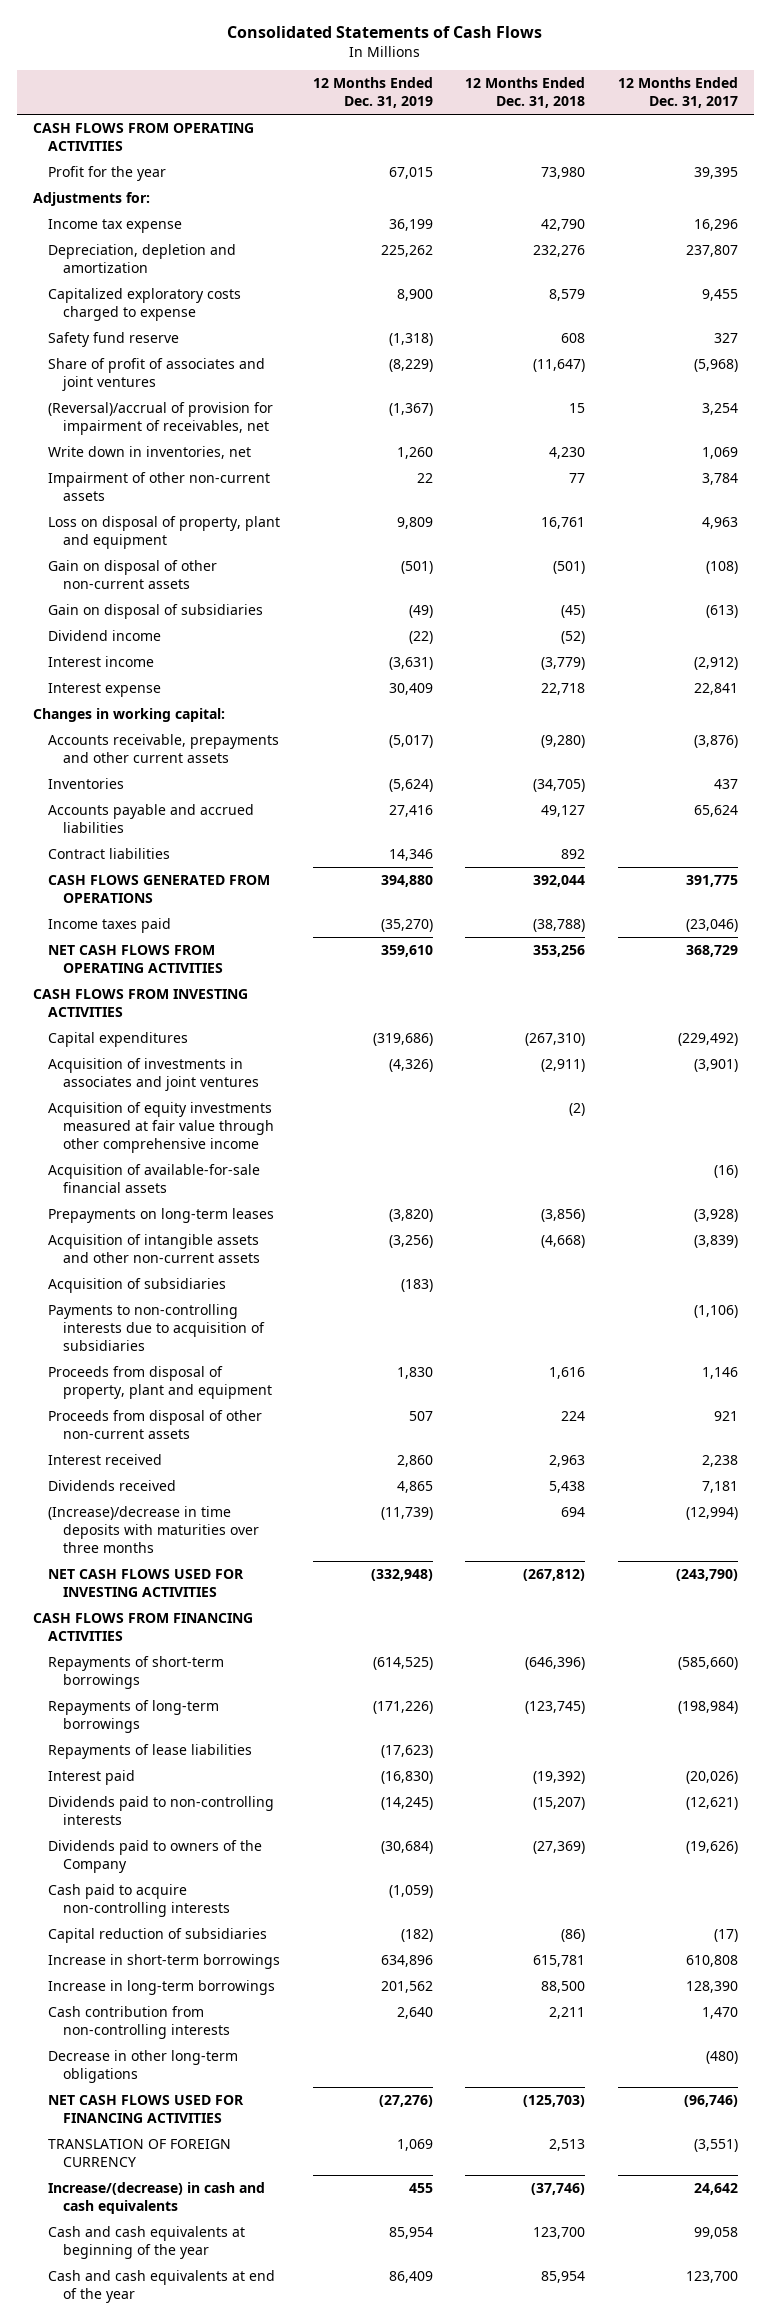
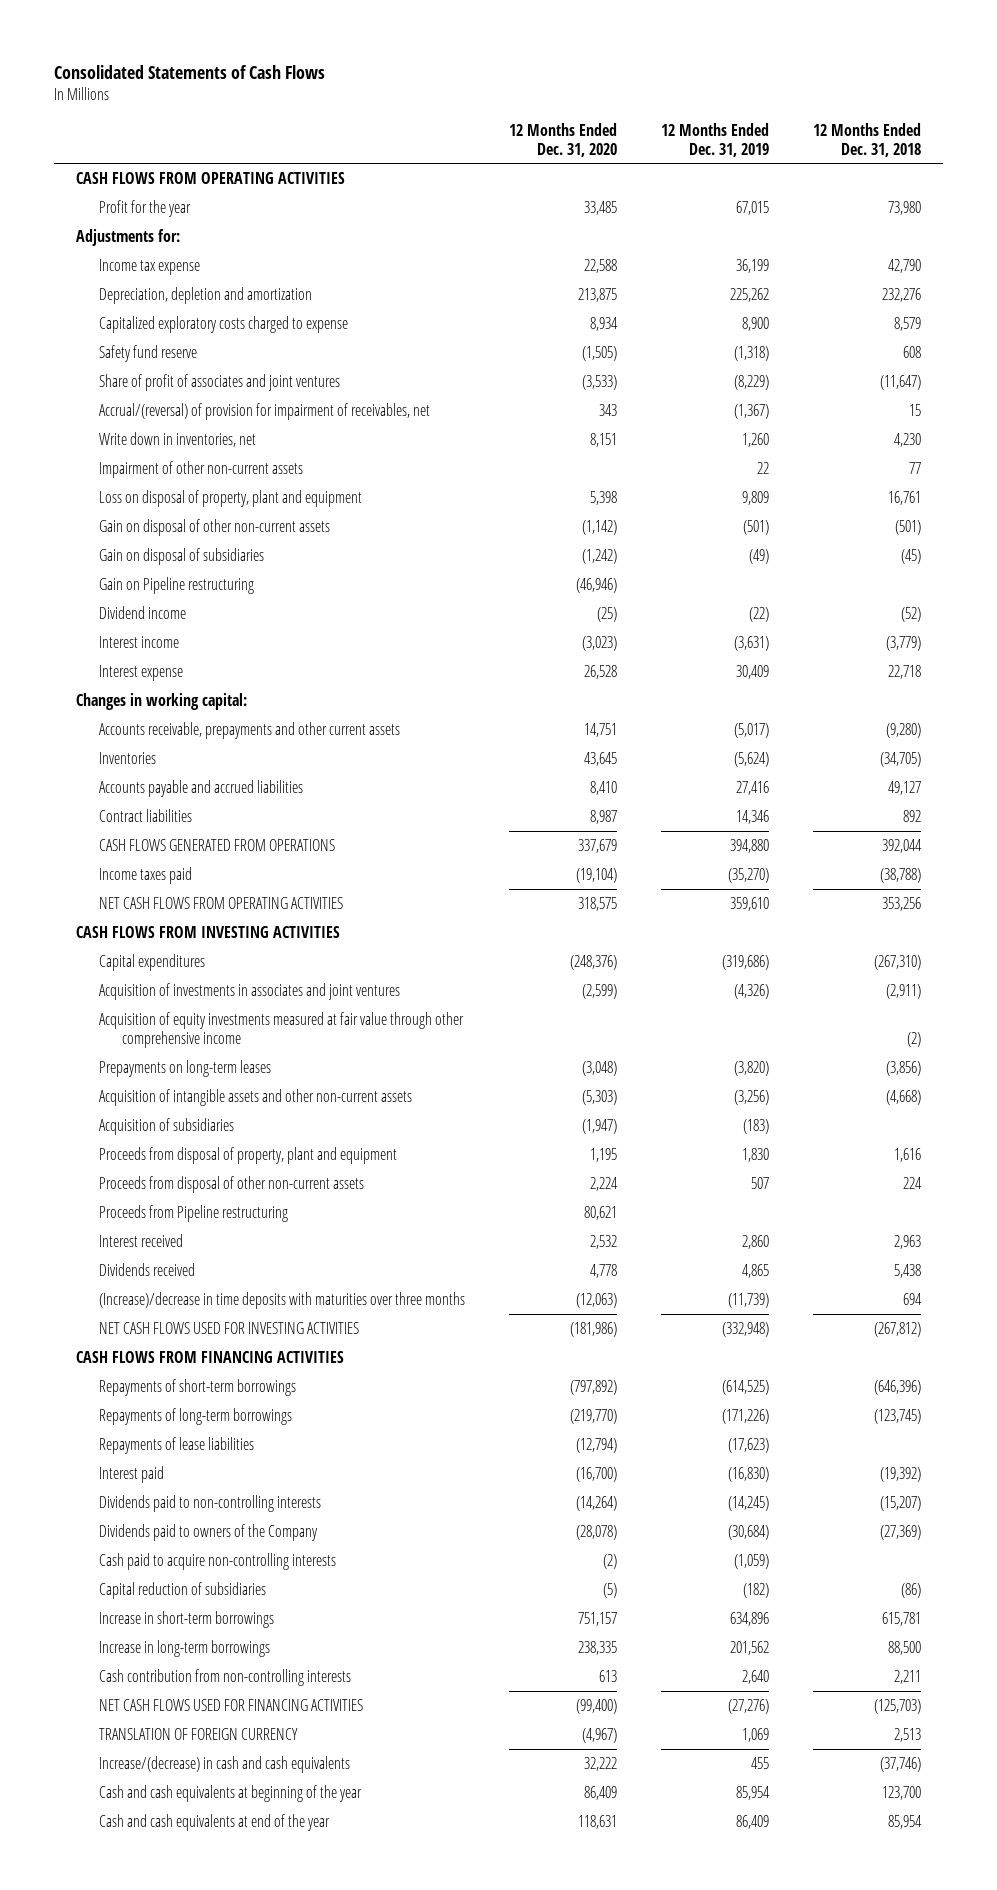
- | 12 Months Ended Dec. 31, 2019 | 12 Months Ended Dec. 31, 2018 | 12 Months Ended Dec. 31, 2017
+ | 12 Months Ended Dec. 31, 2020 | 12 Months Ended Dec. 31, 2019 | 12 Months Ended Dec. 31, 2018
- (Reversal)/accrual of provision for impairment of receivables, net | (1,367) | 15 | 3,254
+ Accrual/(reversal) of provision for impairment of receivables, net | 343 | (1,367) | 15
+ Gain on Pipeline restructuring | (46,946) | |
- Acquisition of available-for-sale financial assets | | | (16)
- Payments to non-controlling interests due to acquisition of subsidiaries | | | (1,106)
+ Proceeds from Pipeline restructuring | 80,621 | |
- Decrease in other long-term obligations | | | (480)

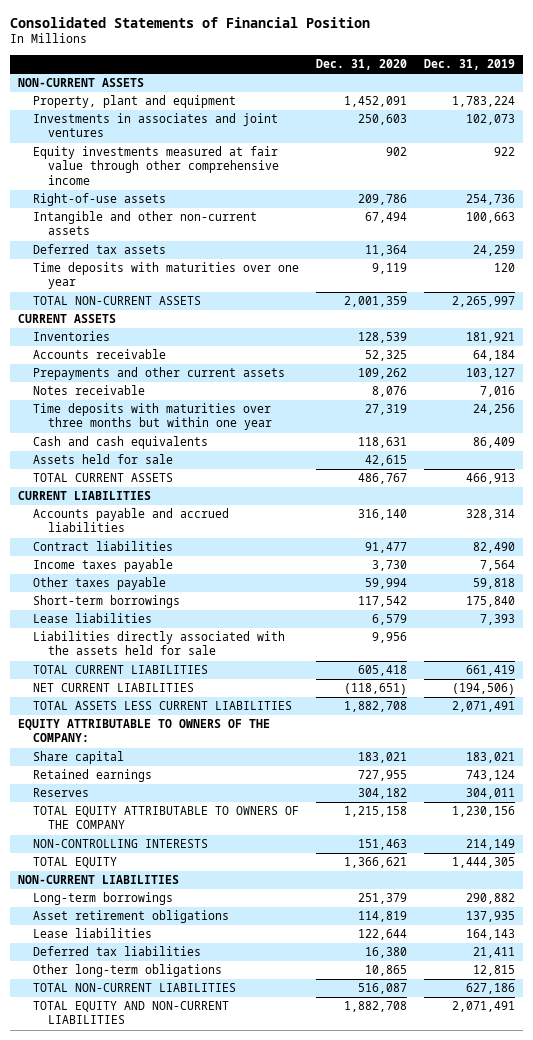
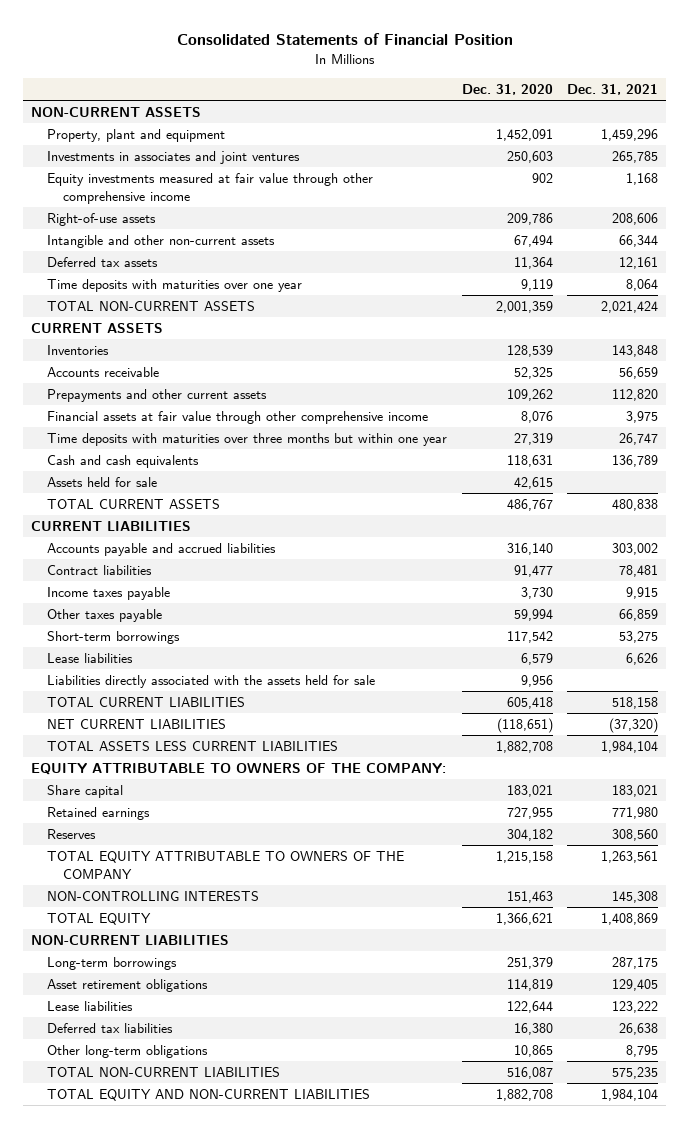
- | Dec. 31, 2020 | Dec. 31, 2019
+ | Dec. 31, 2020 | Dec. 31, 2021
- Notes receivable | 8,076 | 7,016
+ Financial assets at fair value through other comprehensive income | 8,076 | 3,975

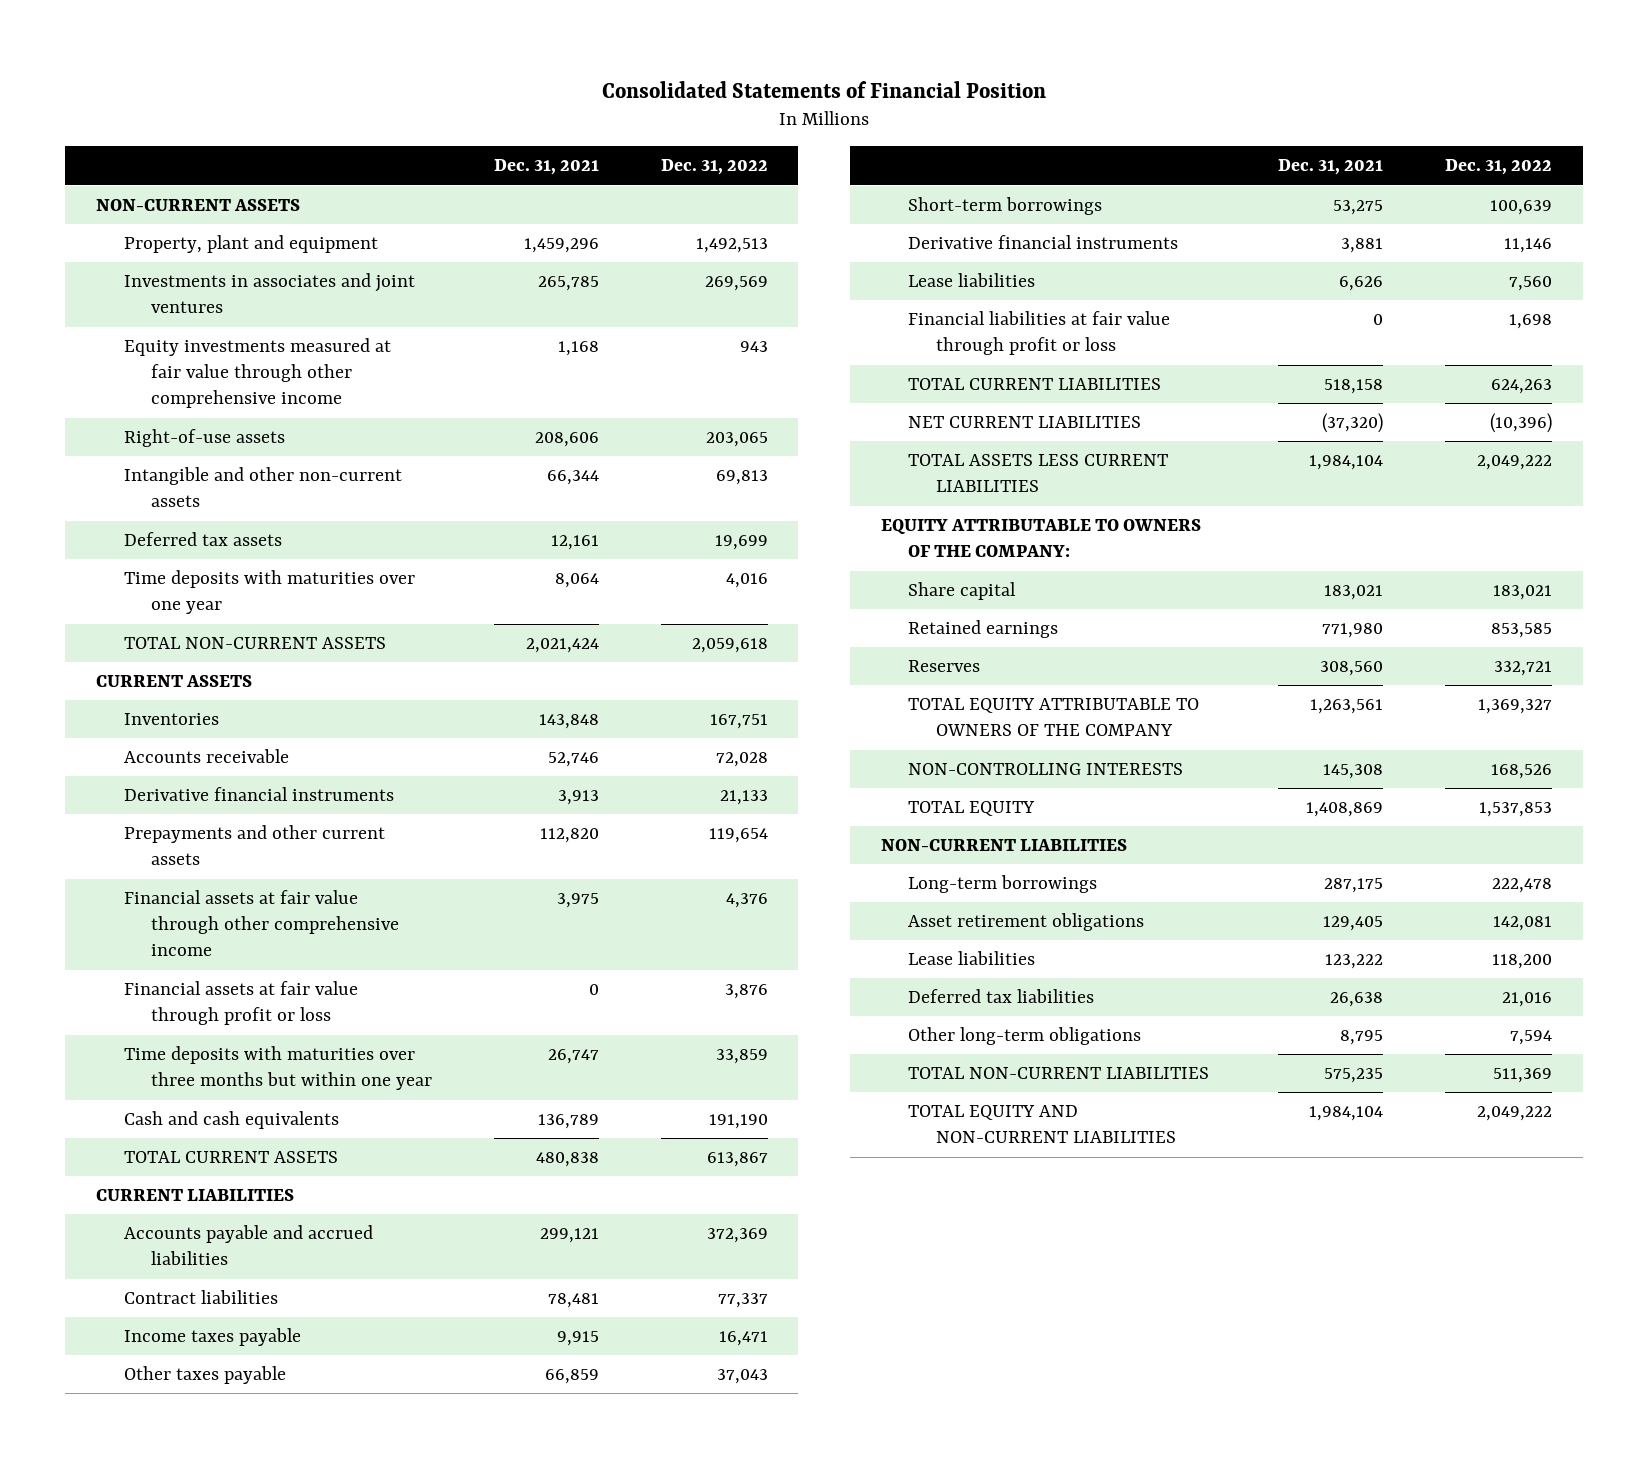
- | Dec. 31, 2020 | Dec. 31, 2021
+ | Dec. 31, 2021 | Dec. 31, 2022
- Accounts receivable | 52,325 | 56,659
+ Accounts receivable | 52,746 | 72,028
+ Derivative financial instruments | 3,913 | 21,133
+ Financial assets at fair value through profit or loss | 0 | 3,876
- Assets held for sale | 42,615 |
- Accounts payable and accrued liabilities | 316,140 | 303,002
+ Accounts payable and accrued liabilities | 299,121 | 372,369
+ Derivative financial instruments | 3,881 | 11,146
- Liabilities directly associated with the assets held for sale | 9,956 |
+ Financial liabilities at fair value through profit or loss | 0 | 1,698

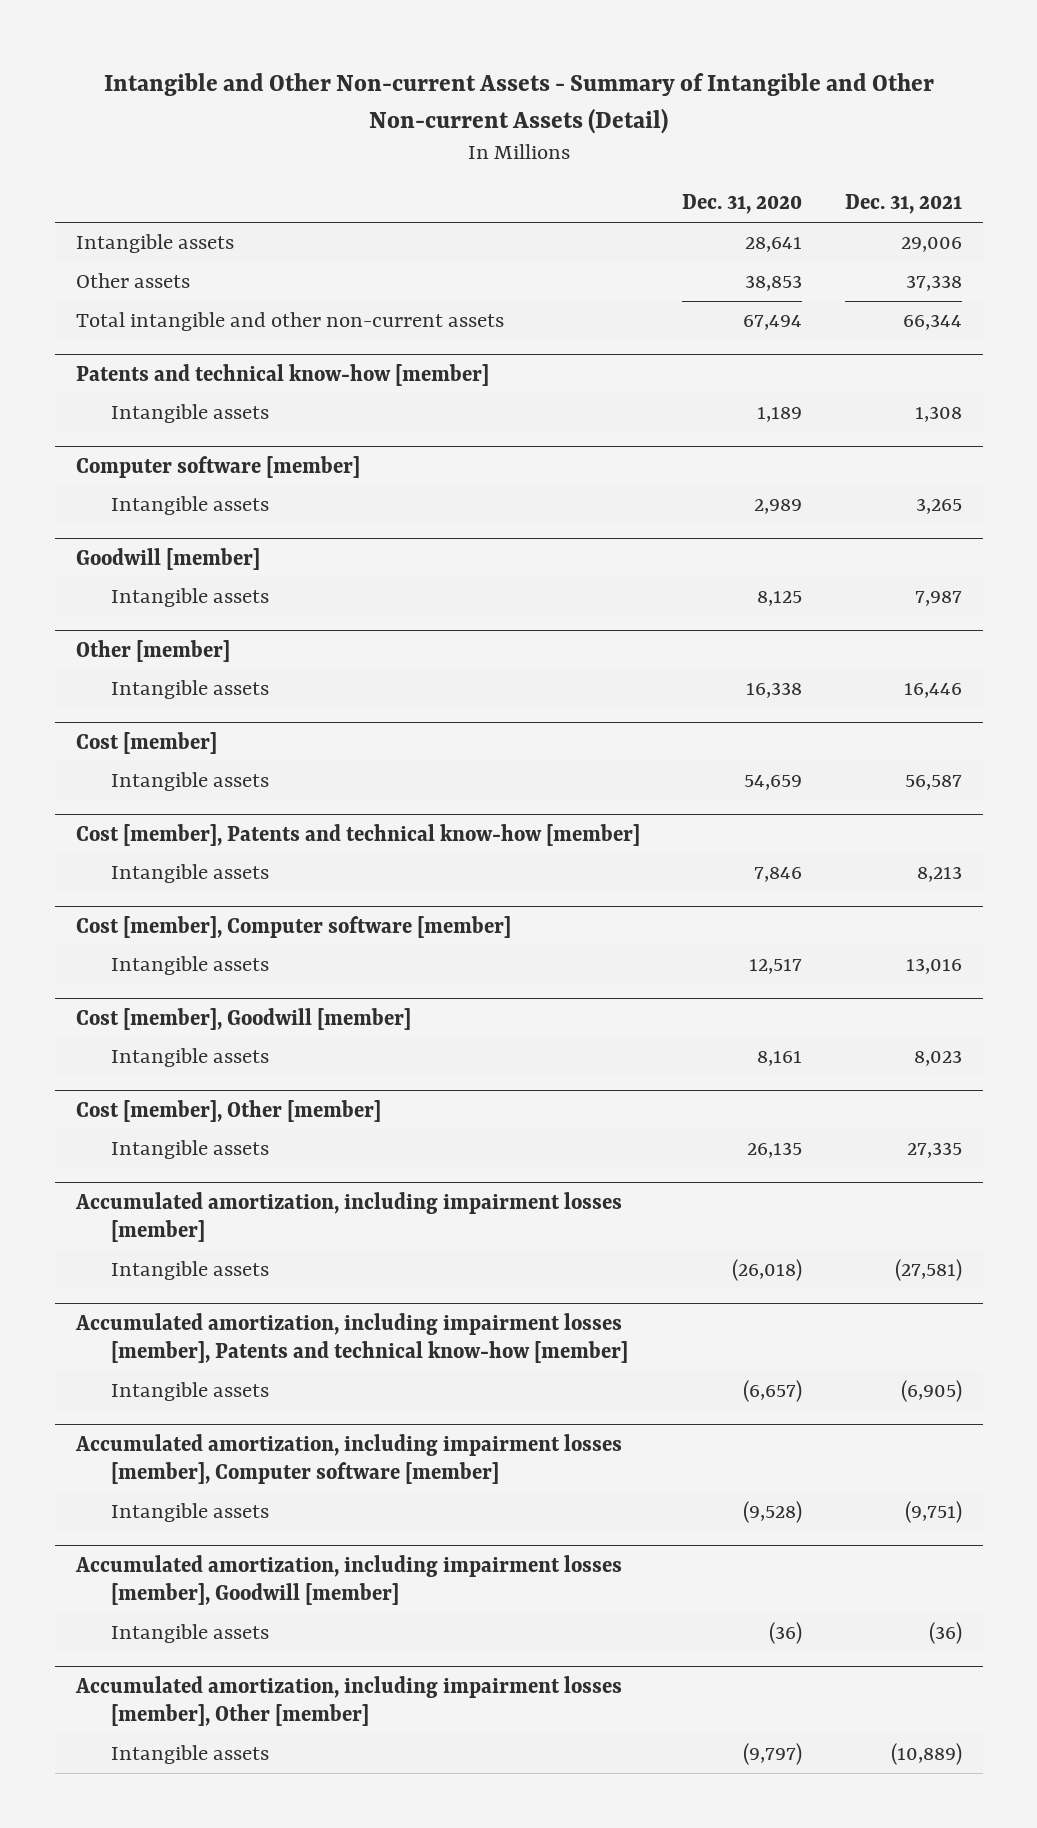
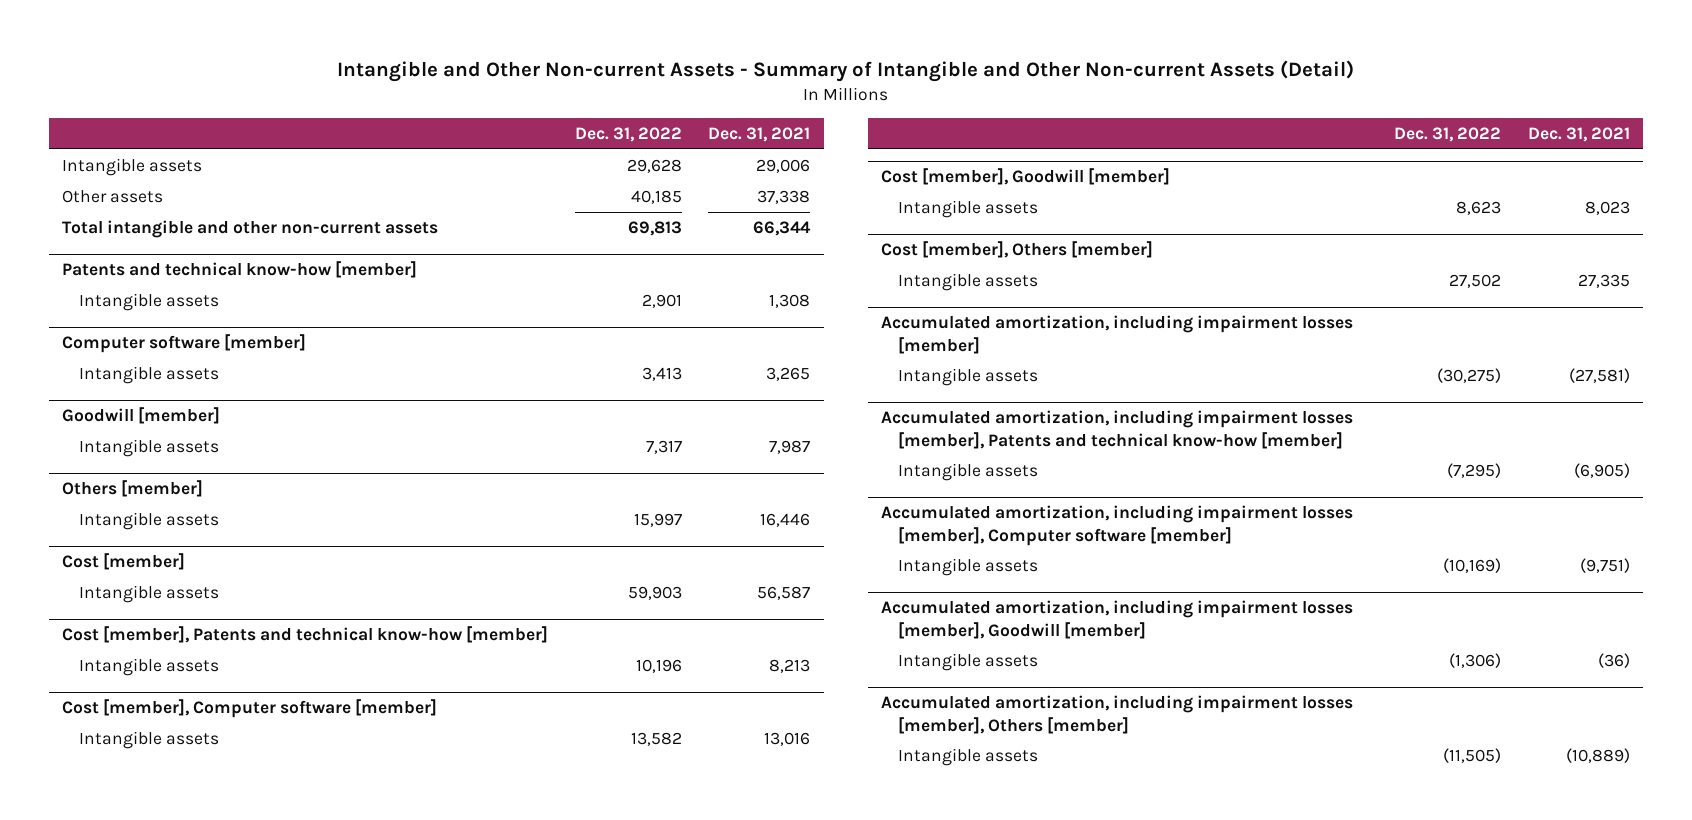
- | Dec. 31, 2020 | Dec. 31, 2021
+ | Dec. 31, 2022 | Dec. 31, 2021
- Other [member]
+ Others [member]
- Cost [member], Other [member]
+ Cost [member], Others [member]
- Accumulated amortization, including impairment losses [member], Other [member]
+ Accumulated amortization, including impairment losses [member], Others [member]

